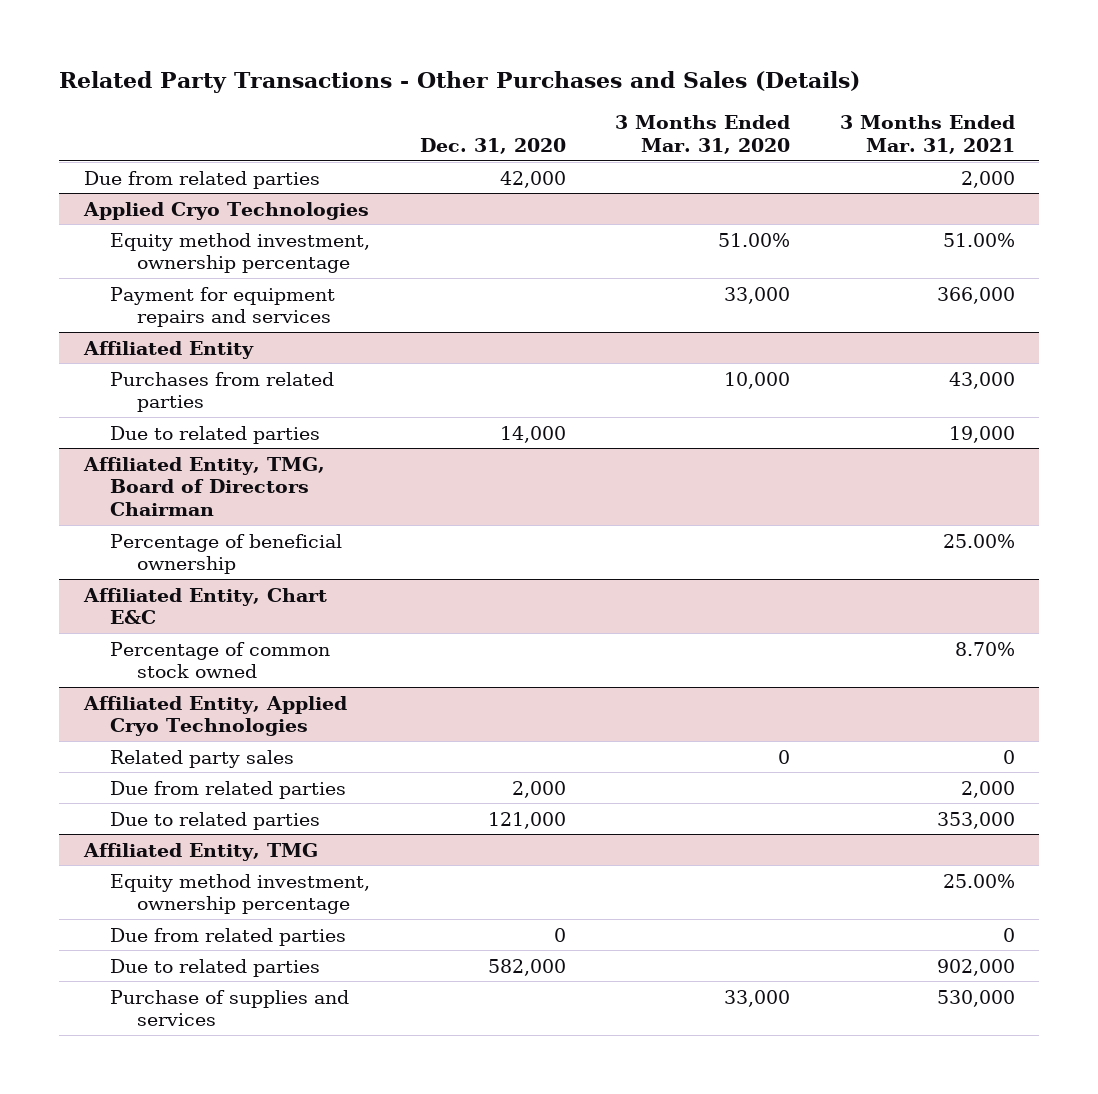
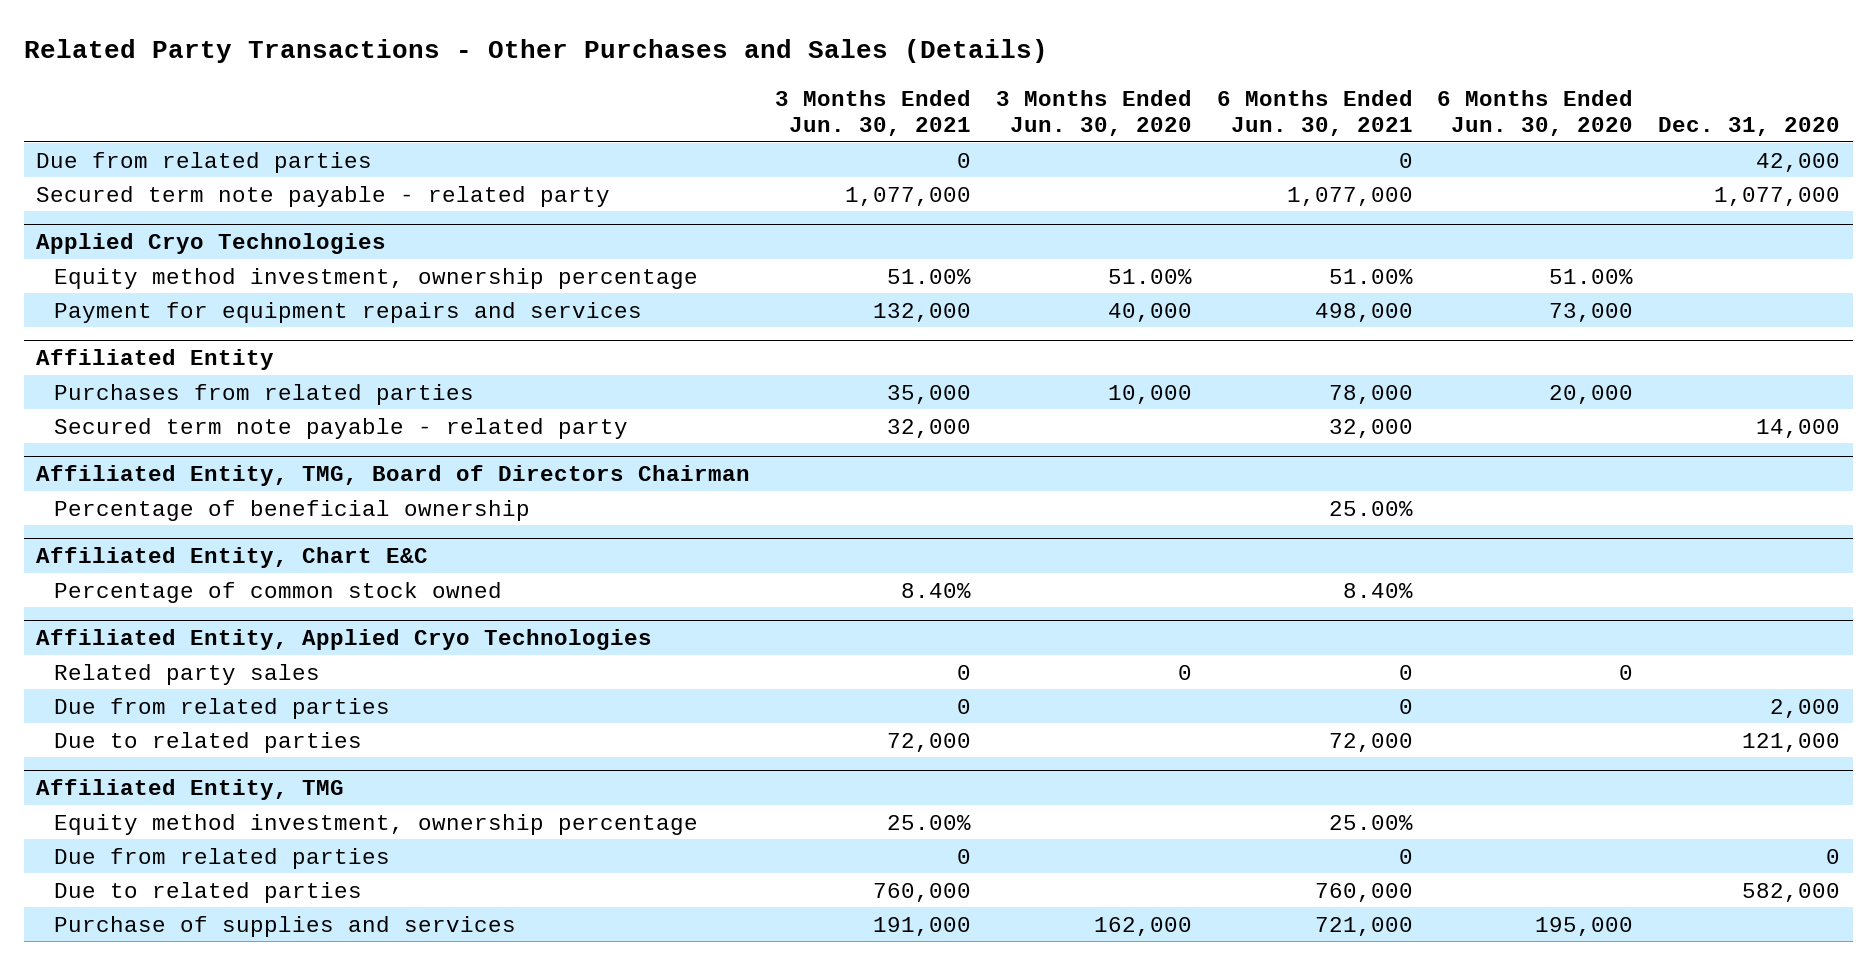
- | Dec. 31, 2020 | 3 Months Ended Mar. 31, 2020 | 3 Months Ended Mar. 31, 2021
+ | 3 Months Ended Jun. 30, 2021 | 3 Months Ended Jun. 30, 2020 | 6 Months Ended Jun. 30, 2021 | 6 Months Ended Jun. 30, 2020 | Dec. 31, 2020
+ Secured term note payable - related party | 1,077,000 | | 1,077,000 | | 1,077,000
@ Affiliated Entity
- Due to related parties | 14,000 | | 19,000
+ Secured term note payable - related party | 32,000 | | 32,000 | | 14,000

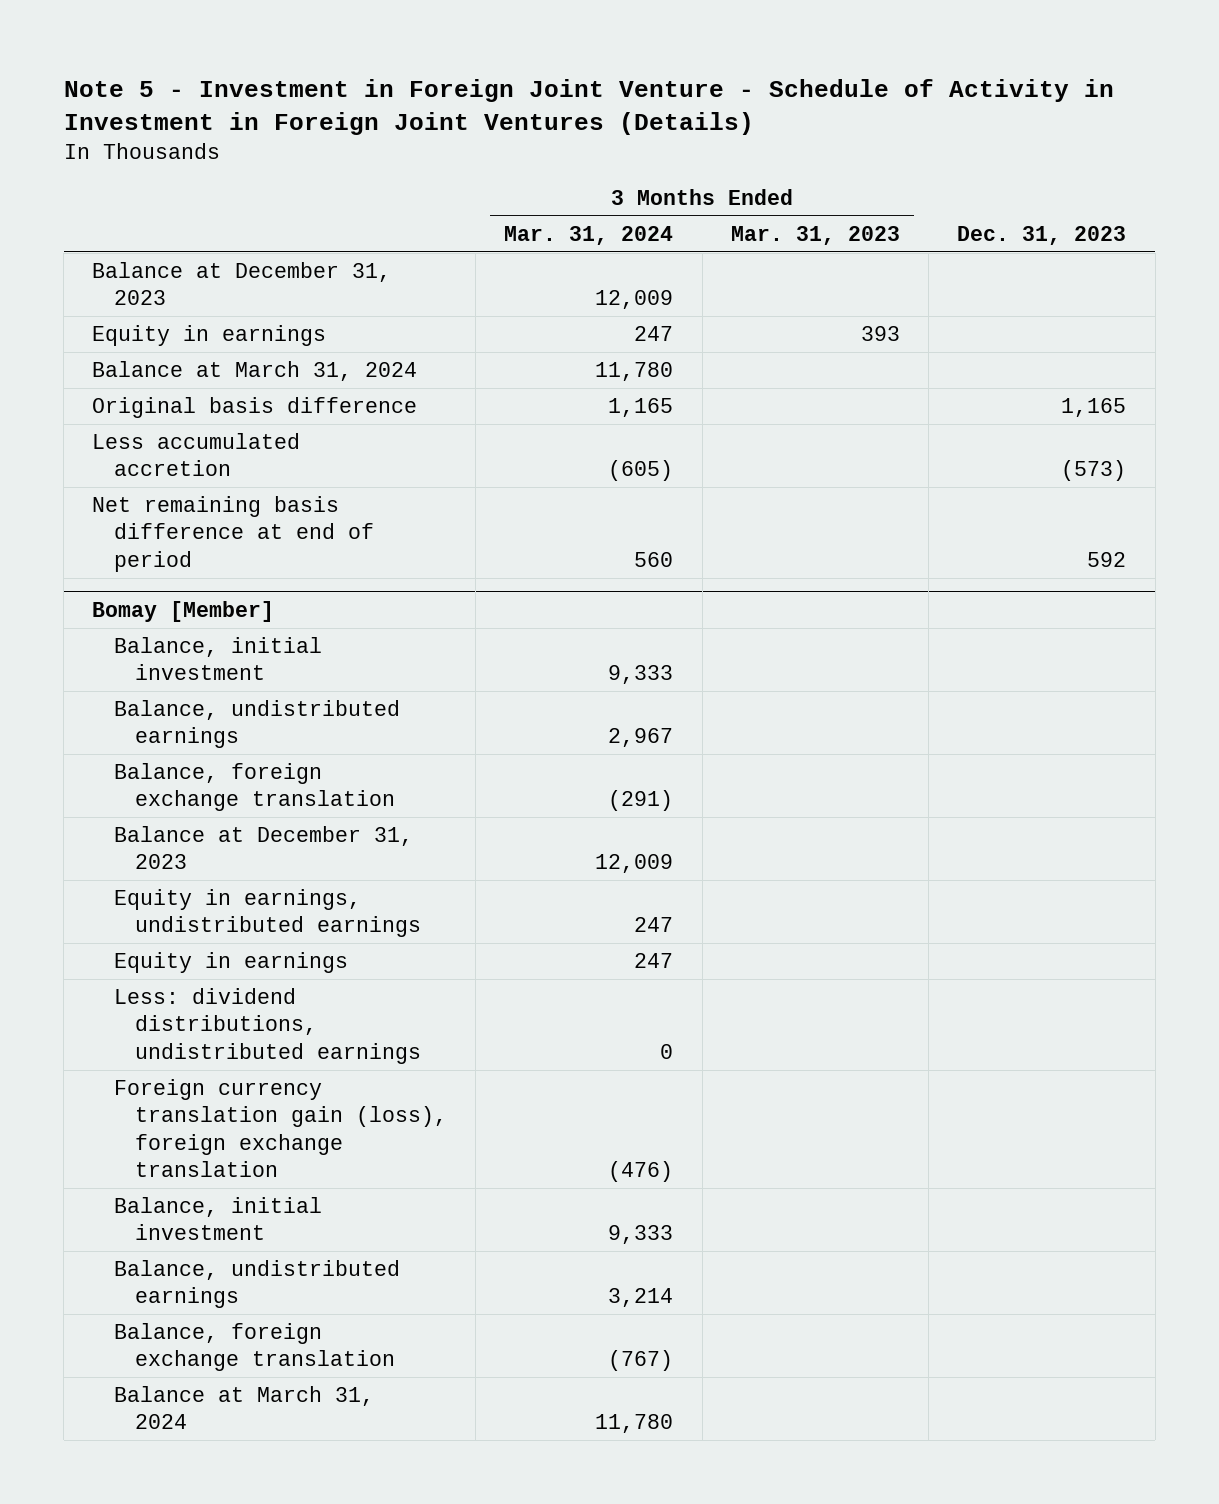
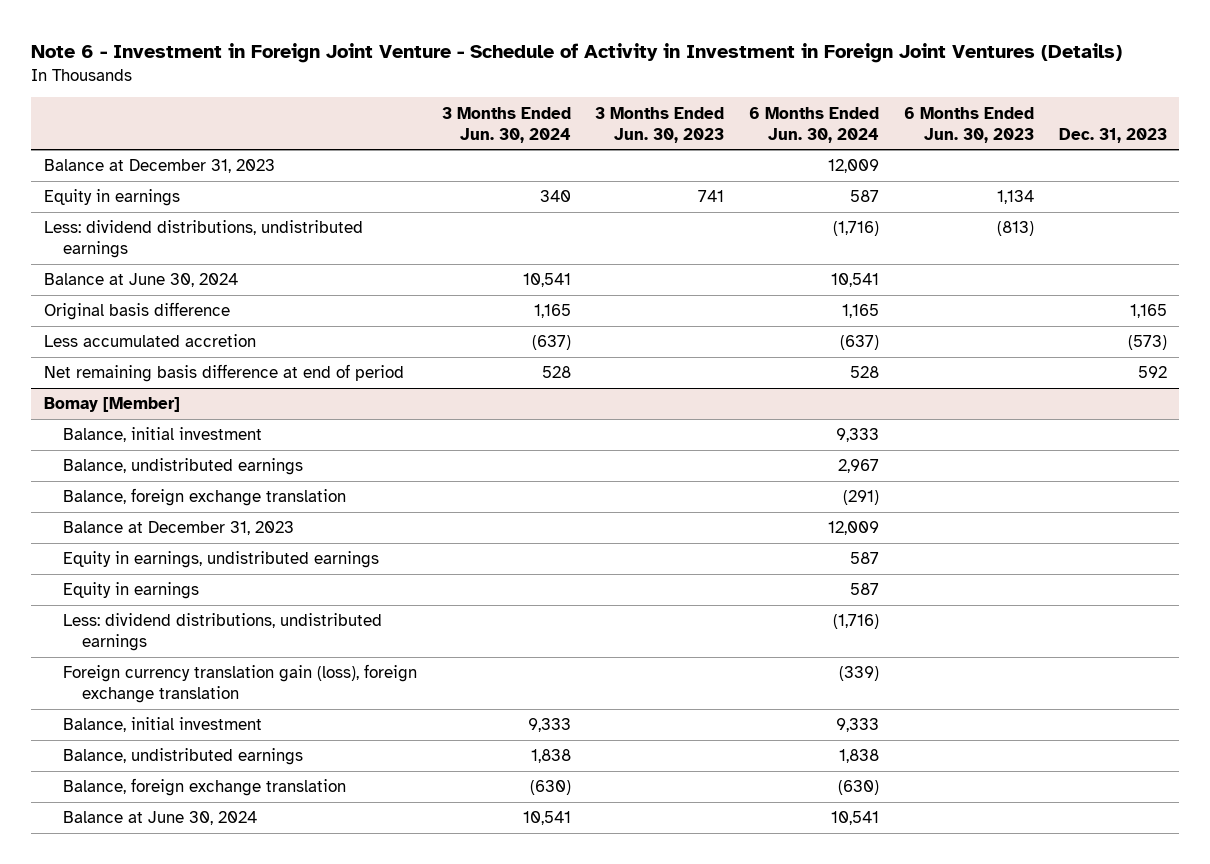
- Note 5 - Investment in Foreign Joint Venture - Schedule of Activity in Investment in Foreign Joint Ventures (Details)
+ Note 6 - Investment in Foreign Joint Venture - Schedule of Activity in Investment in Foreign Joint Ventures (Details)
- | 3 Months Ended Mar. 31, 2024 | 3 Months Ended Mar. 31, 2023 | Dec. 31, 2023
+ | 3 Months Ended Jun. 30, 2024 | 3 Months Ended Jun. 30, 2023 | 6 Months Ended Jun. 30, 2024 | 6 Months Ended Jun. 30, 2023 | Dec. 31, 2023
- Balance at March 31, 2024 | 11,780 | |
+ Less: dividend distributions, undistributed earnings | | | (1,716) | (813) |
+ Balance at June 30, 2024 | 10,541 | | 10,541 | |
@ Bomay [Member]
- Balance at March 31, 2024 | 11,780 | |
+ Balance at June 30, 2024 | 10,541 | | 10,541 | |

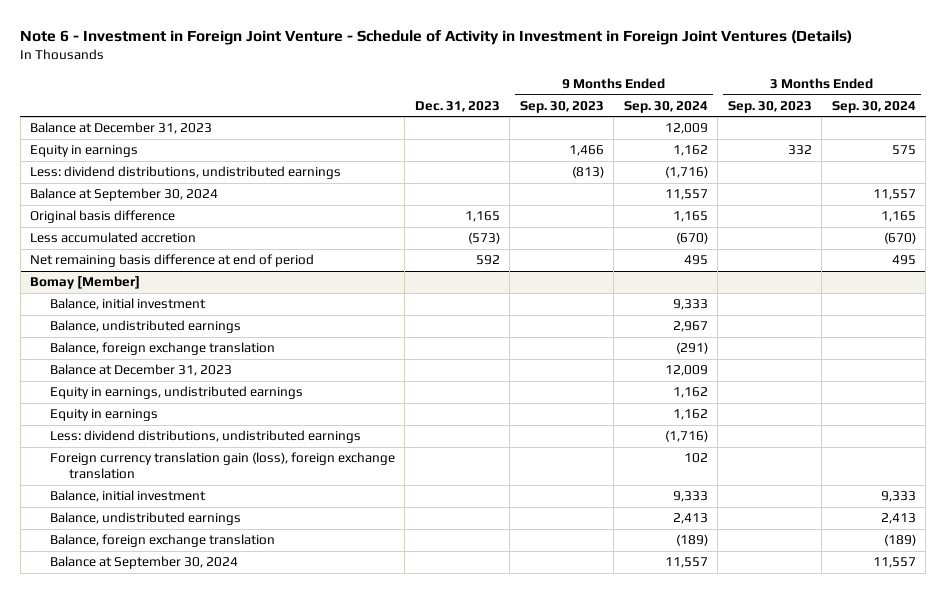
- | 3 Months Ended Jun. 30, 2024 | 3 Months Ended Jun. 30, 2023 | 6 Months Ended Jun. 30, 2024 | 6 Months Ended Jun. 30, 2023 | Dec. 31, 2023
+ | Dec. 31, 2023 | 9 Months Ended Sep. 30, 2023 | 9 Months Ended Sep. 30, 2024 | 3 Months Ended Sep. 30, 2023 | 3 Months Ended Sep. 30, 2024
- Balance at June 30, 2024 | 10,541 | | 10,541 | |
+ Balance at September 30, 2024 | | | 11,557 | | 11,557
@ Bomay [Member]
- Balance at June 30, 2024 | 10,541 | | 10,541 | |
+ Balance at September 30, 2024 | | | 11,557 | | 11,557

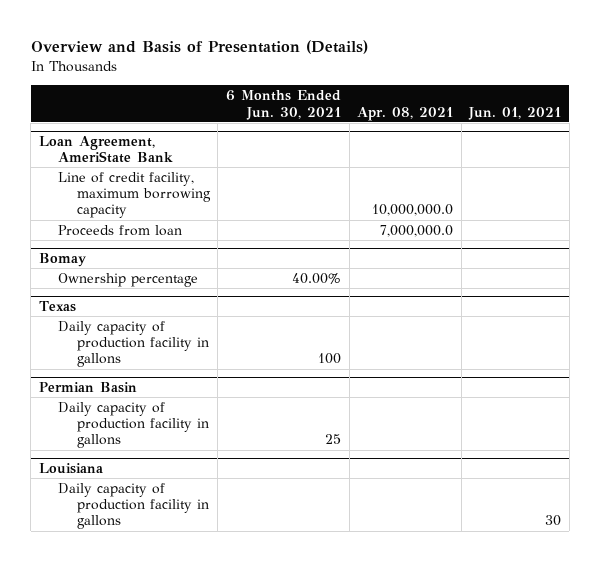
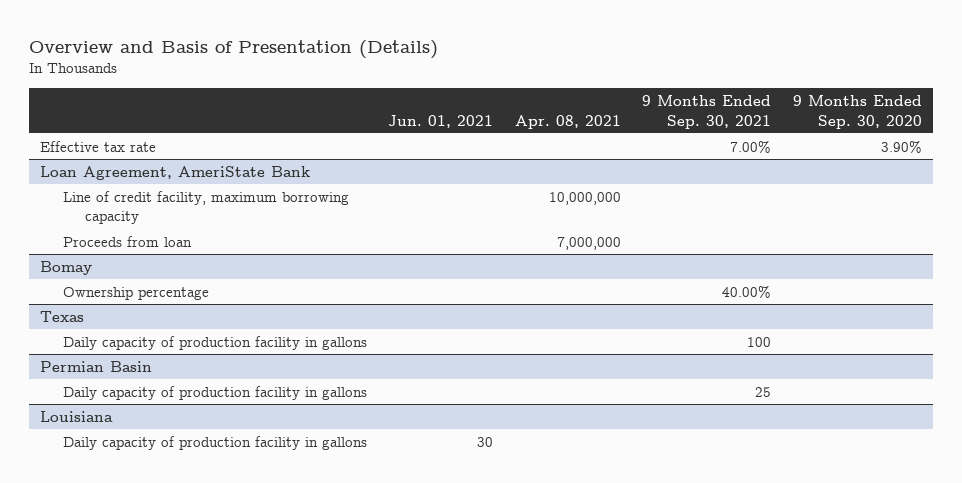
- | 6 Months Ended Jun. 30, 2021 | Apr. 08, 2021 | Jun. 01, 2021
+ | Jun. 01, 2021 | Apr. 08, 2021 | 9 Months Ended Sep. 30, 2021 | 9 Months Ended Sep. 30, 2020
+ Effective tax rate | | | 7.00% | 3.90%
@ Loan Agreement, AmeriState Bank
- Line of credit facility, maximum borrowing capacity | | 10,000,000.0 |
- Proceeds from loan | | 7,000,000.0 |
+ Line of credit facility, maximum borrowing capacity | | 10,000,000 | |
+ Proceeds from loan | | 7,000,000 | |

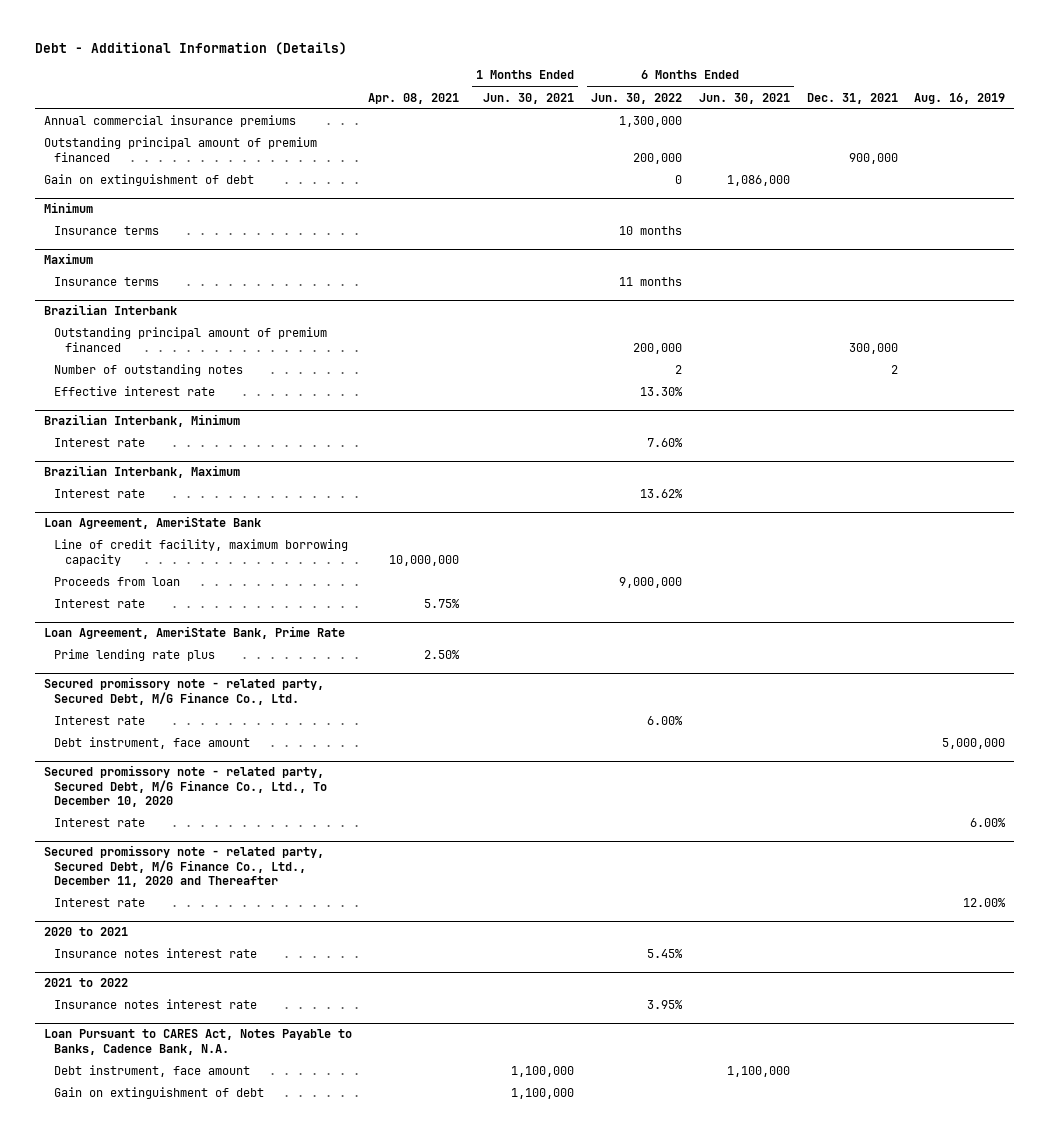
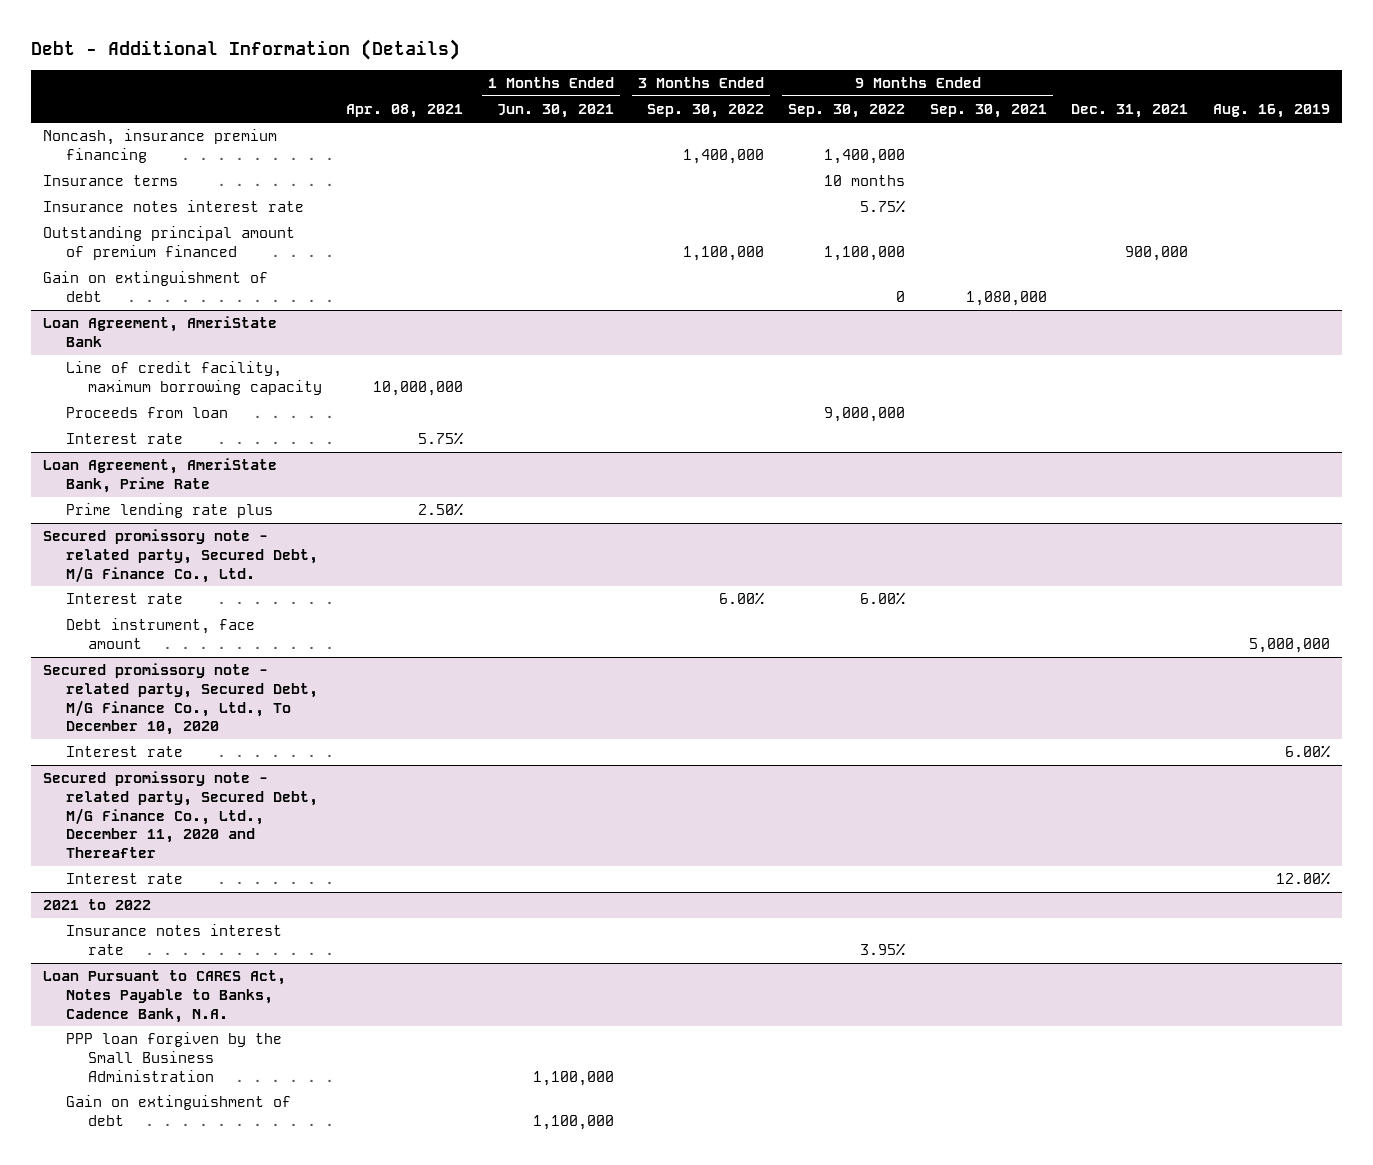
- | Apr. 08, 2021 | 1 Months Ended Jun. 30, 2021 | 6 Months Ended Jun. 30, 2022 | 6 Months Ended Jun. 30, 2021 | Dec. 31, 2021 | Aug. 16, 2019
+ | Apr. 08, 2021 | 1 Months Ended Jun. 30, 2021 | 3 Months Ended Sep. 30, 2022 | 9 Months Ended Sep. 30, 2022 | 9 Months Ended Sep. 30, 2021 | Dec. 31, 2021 | Aug. 16, 2019
- Annual commercial insurance premiums | | | 1,300,000 | | |
+ Noncash, insurance premium financing | | | 1,400,000 | 1,400,000 | | |
+ Insurance terms | | | | 10 months | | |
+ Insurance notes interest rate | | | | 5.75% | | |
- Minimum
- Insurance terms | | | 10 months | | |
- Maximum
- Insurance terms | | | 11 months | | |
- Brazilian Interbank
- Outstanding principal amount of premium financed | | | 200,000 | | 300,000 |
- Number of outstanding notes | | | 2 | | 2 |
- Effective interest rate | | | 13.30% | | |
- Brazilian Interbank, Minimum
- Interest rate | | | 7.60% | | |
- Brazilian Interbank, Maximum
- Interest rate | | | 13.62% | | |
- 2020 to 2021
- Insurance notes interest rate | | | 5.45% | | |
@ Loan Pursuant to CARES Act, Notes Payable to Banks, Cadence Bank, N.A.
- Debt instrument, face amount | | 1,100,000 | | 1,100,000 | |
+ PPP loan forgiven by the Small Business Administration | | 1,100,000 | | | | |

